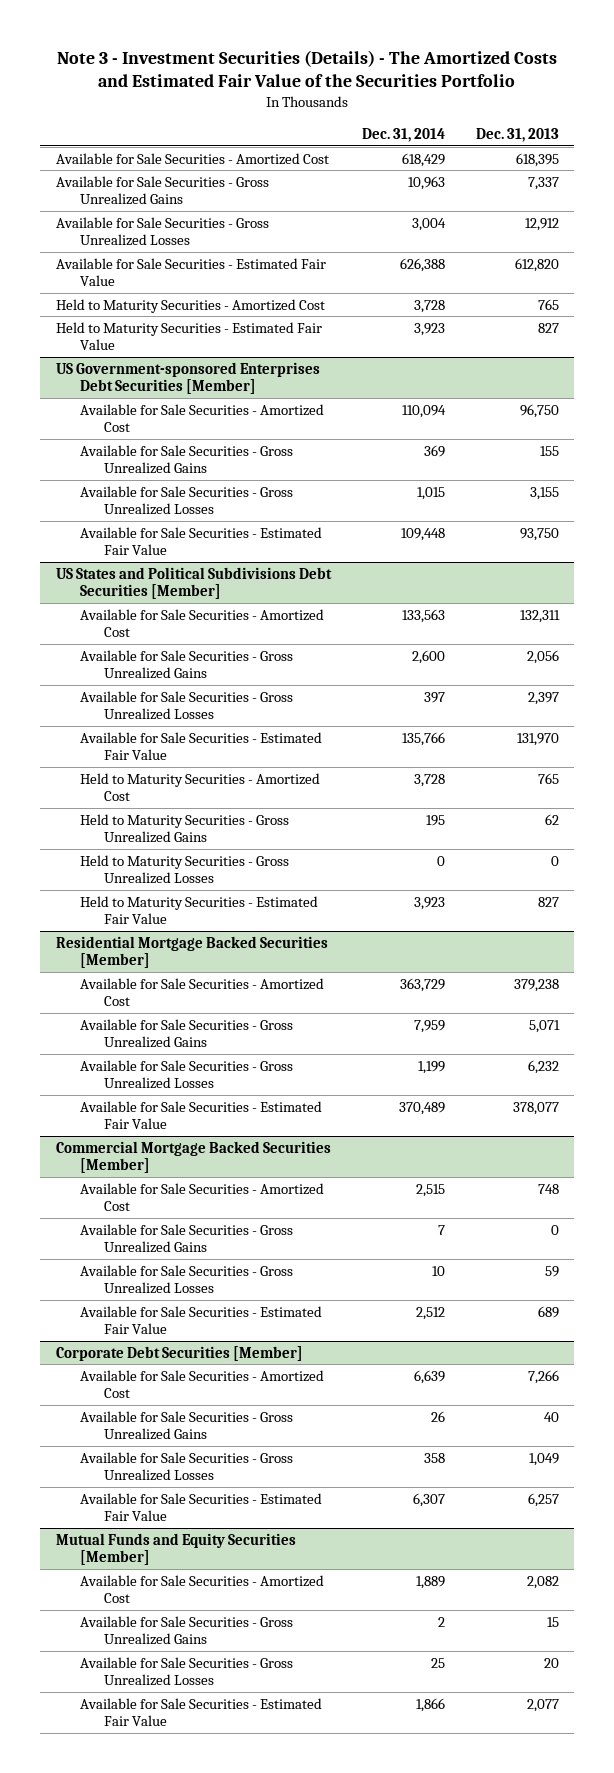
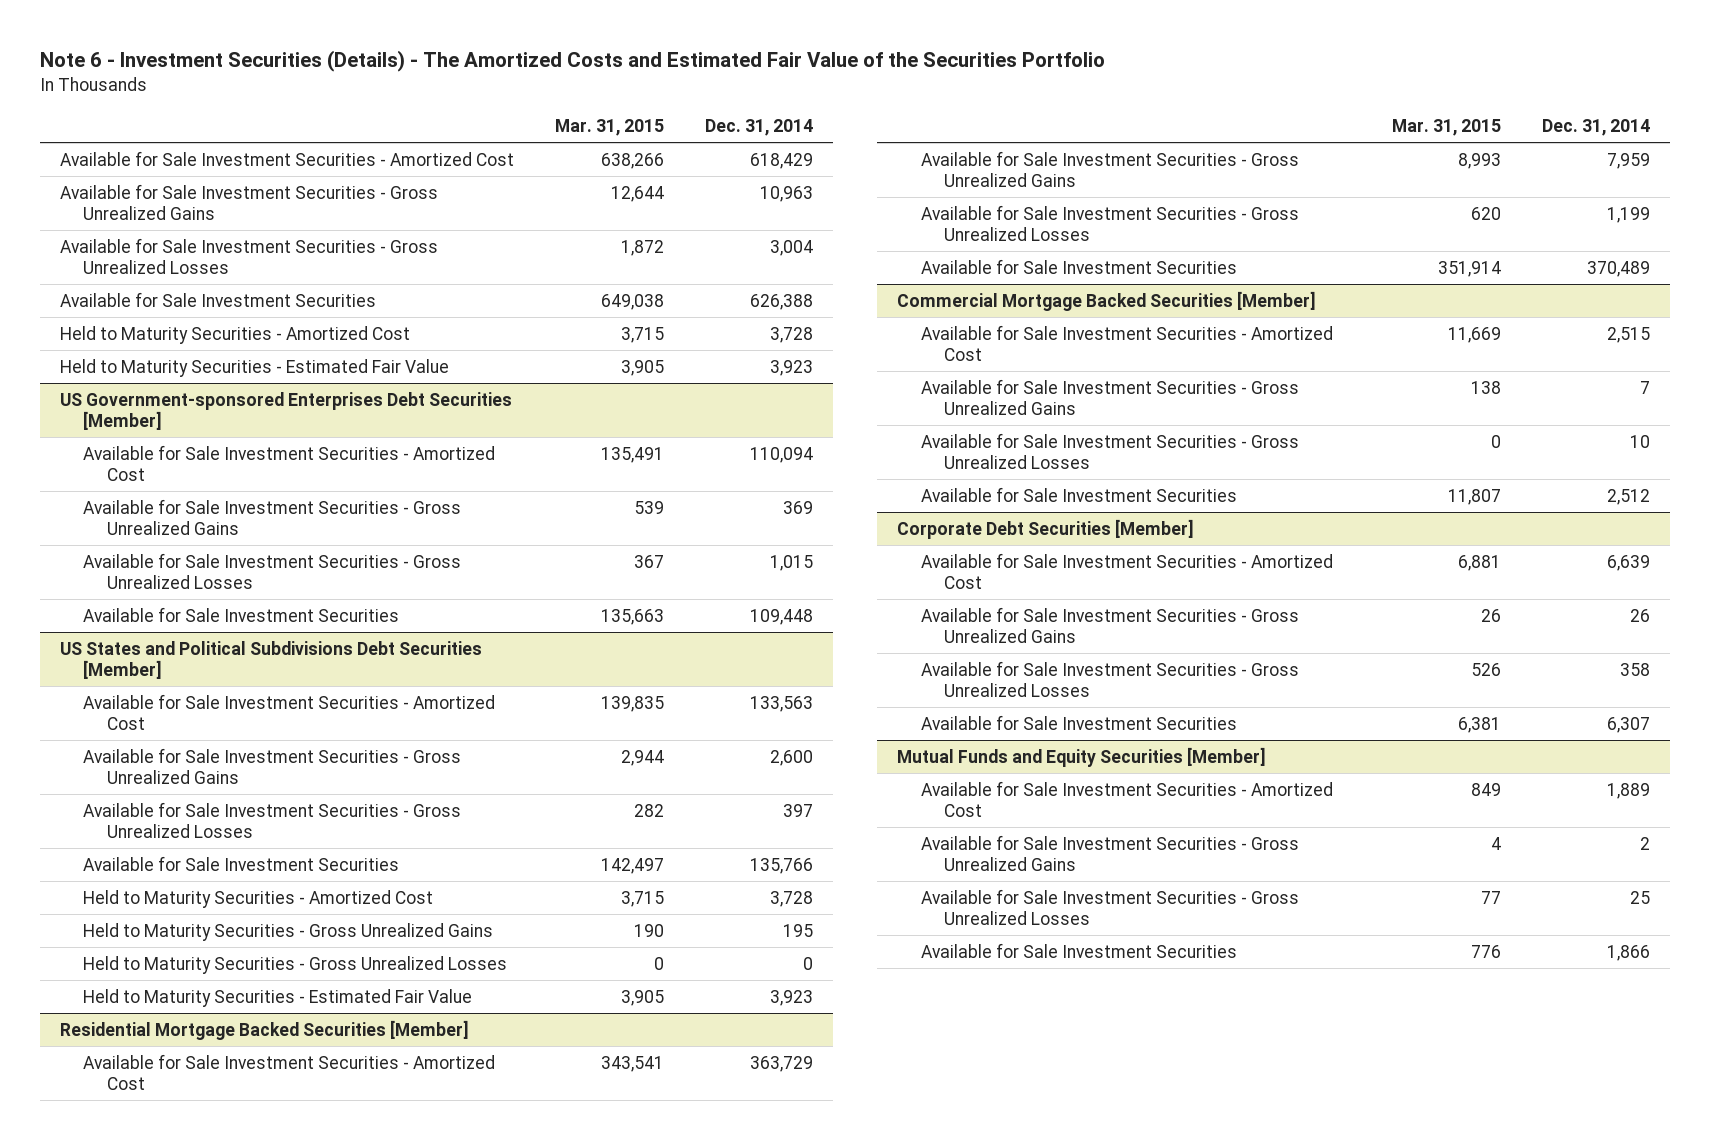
- Note 3 - Investment Securities (Details) - The Amortized Costs and Estimated Fair Value of the Securities Portfolio
+ Note 6 - Investment Securities (Details) - The Amortized Costs and Estimated Fair Value of the Securities Portfolio
- | Dec. 31, 2014 | Dec. 31, 2013
+ | Mar. 31, 2015 | Dec. 31, 2014
- Available for Sale Securities - Amortized Cost | 618,429 | 618,395
- Available for Sale Securities - Gross Unrealized Gains | 10,963 | 7,337
- Available for Sale Securities - Gross Unrealized Losses | 3,004 | 12,912
- Available for Sale Securities - Estimated Fair Value | 626,388 | 612,820
+ Available for Sale Investment Securities - Amortized Cost | 638,266 | 618,429
+ Available for Sale Investment Securities - Gross Unrealized Gains | 12,644 | 10,963
+ Available for Sale Investment Securities - Gross Unrealized Losses | 1,872 | 3,004
+ Available for Sale Investment Securities | 649,038 | 626,388
@ US Government-sponsored Enterprises Debt Securities [Member]
- Available for Sale Securities - Amortized Cost | 110,094 | 96,750
- Available for Sale Securities - Gross Unrealized Gains | 369 | 155
- Available for Sale Securities - Gross Unrealized Losses | 1,015 | 3,155
- Available for Sale Securities - Estimated Fair Value | 109,448 | 93,750
+ Available for Sale Investment Securities - Amortized Cost | 135,491 | 110,094
+ Available for Sale Investment Securities - Gross Unrealized Gains | 539 | 369
+ Available for Sale Investment Securities - Gross Unrealized Losses | 367 | 1,015
+ Available for Sale Investment Securities | 135,663 | 109,448
@ US States and Political Subdivisions Debt Securities [Member]
- Available for Sale Securities - Amortized Cost | 133,563 | 132,311
- Available for Sale Securities - Gross Unrealized Gains | 2,600 | 2,056
- Available for Sale Securities - Gross Unrealized Losses | 397 | 2,397
- Available for Sale Securities - Estimated Fair Value | 135,766 | 131,970
+ Available for Sale Investment Securities - Amortized Cost | 139,835 | 133,563
+ Available for Sale Investment Securities - Gross Unrealized Gains | 2,944 | 2,600
+ Available for Sale Investment Securities - Gross Unrealized Losses | 282 | 397
+ Available for Sale Investment Securities | 142,497 | 135,766
@ Residential Mortgage Backed Securities [Member]
- Available for Sale Securities - Amortized Cost | 363,729 | 379,238
- Available for Sale Securities - Gross Unrealized Gains | 7,959 | 5,071
- Available for Sale Securities - Gross Unrealized Losses | 1,199 | 6,232
- Available for Sale Securities - Estimated Fair Value | 370,489 | 378,077
+ Available for Sale Investment Securities - Amortized Cost | 343,541 | 363,729
+ Available for Sale Investment Securities - Gross Unrealized Gains | 8,993 | 7,959
+ Available for Sale Investment Securities - Gross Unrealized Losses | 620 | 1,199
+ Available for Sale Investment Securities | 351,914 | 370,489
@ Commercial Mortgage Backed Securities [Member]
- Available for Sale Securities - Amortized Cost | 2,515 | 748
- Available for Sale Securities - Gross Unrealized Gains | 7 | 0
- Available for Sale Securities - Gross Unrealized Losses | 10 | 59
- Available for Sale Securities - Estimated Fair Value | 2,512 | 689
+ Available for Sale Investment Securities - Amortized Cost | 11,669 | 2,515
+ Available for Sale Investment Securities - Gross Unrealized Gains | 138 | 7
+ Available for Sale Investment Securities - Gross Unrealized Losses | 0 | 10
+ Available for Sale Investment Securities | 11,807 | 2,512
@ Corporate Debt Securities [Member]
- Available for Sale Securities - Amortized Cost | 6,639 | 7,266
- Available for Sale Securities - Gross Unrealized Gains | 26 | 40
- Available for Sale Securities - Gross Unrealized Losses | 358 | 1,049
- Available for Sale Securities - Estimated Fair Value | 6,307 | 6,257
+ Available for Sale Investment Securities - Amortized Cost | 6,881 | 6,639
+ Available for Sale Investment Securities - Gross Unrealized Gains | 26 | 26
+ Available for Sale Investment Securities - Gross Unrealized Losses | 526 | 358
+ Available for Sale Investment Securities | 6,381 | 6,307
@ Mutual Funds and Equity Securities [Member]
- Available for Sale Securities - Amortized Cost | 1,889 | 2,082
- Available for Sale Securities - Gross Unrealized Gains | 2 | 15
- Available for Sale Securities - Gross Unrealized Losses | 25 | 20
- Available for Sale Securities - Estimated Fair Value | 1,866 | 2,077
+ Available for Sale Investment Securities - Amortized Cost | 849 | 1,889
+ Available for Sale Investment Securities - Gross Unrealized Gains | 4 | 2
+ Available for Sale Investment Securities - Gross Unrealized Losses | 77 | 25
+ Available for Sale Investment Securities | 776 | 1,866

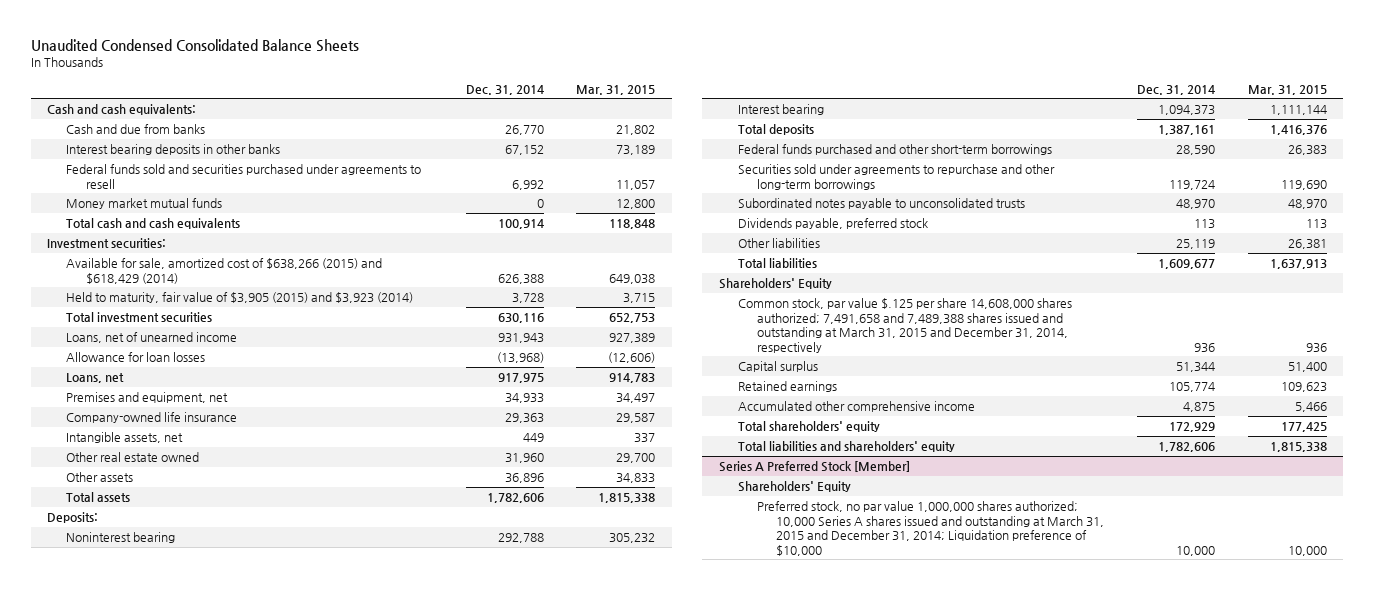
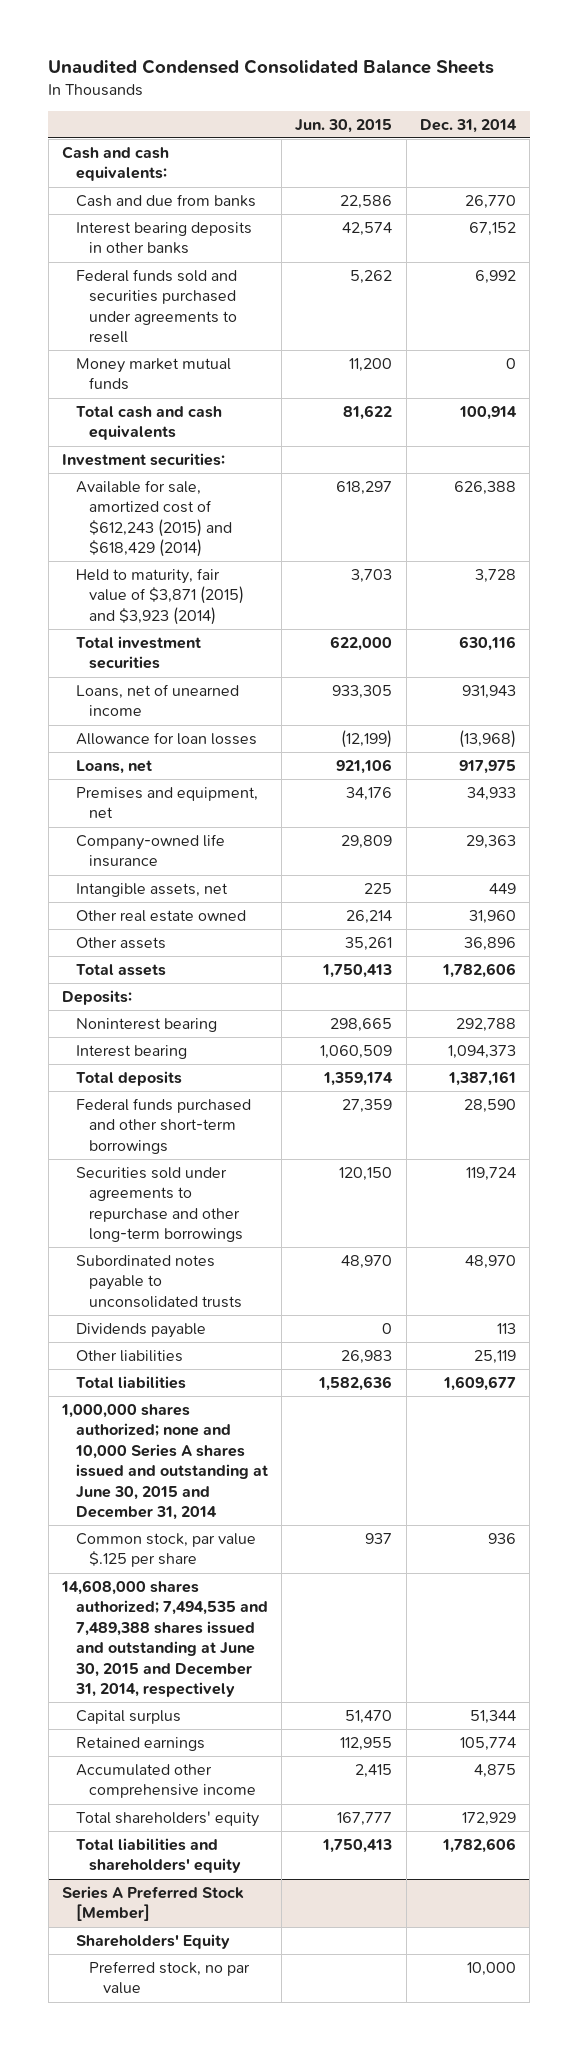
- | Dec. 31, 2014 | Mar. 31, 2015
+ | Jun. 30, 2015 | Dec. 31, 2014
- Available for sale, amortized cost of $638,266 (2015) and $618,429 (2014) | 626,388 | 649,038
- Held to maturity, fair value of $3,905 (2015) and $3,923 (2014) | 3,728 | 3,715
+ Available for sale, amortized cost of $612,243 (2015) and $618,429 (2014) | 618,297 | 626,388
+ Held to maturity, fair value of $3,871 (2015) and $3,923 (2014) | 3,703 | 3,728
- Dividends payable, preferred stock | 113 | 113
+ Dividends payable | 0 | 113
- Shareholders' Equity
- Common stock, par value $.125 per share 14,608,000 shares authorized; 7,491,658 and 7,489,388 shares issued and outstanding at March 31, 2015 and December 31, 2014, respectively | 936 | 936
+ 1,000,000 shares authorized; none and 10,000 Series A shares issued and outstanding at June 30, 2015 and December 31, 2014
+ Common stock, par value $.125 per share | 937 | 936
+ 14,608,000 shares authorized; 7,494,535 and 7,489,388 shares issued and outstanding at June 30, 2015 and December 31, 2014, respectively
@ Series A Preferred Stock [Member]
- Preferred stock, no par value 1,000,000 shares authorized; 10,000 Series A shares issued and outstanding at March 31, 2015 and December 31, 2014; Liquidation preference of $10,000 | 10,000 | 10,000
+ Preferred stock, no par value | | 10,000

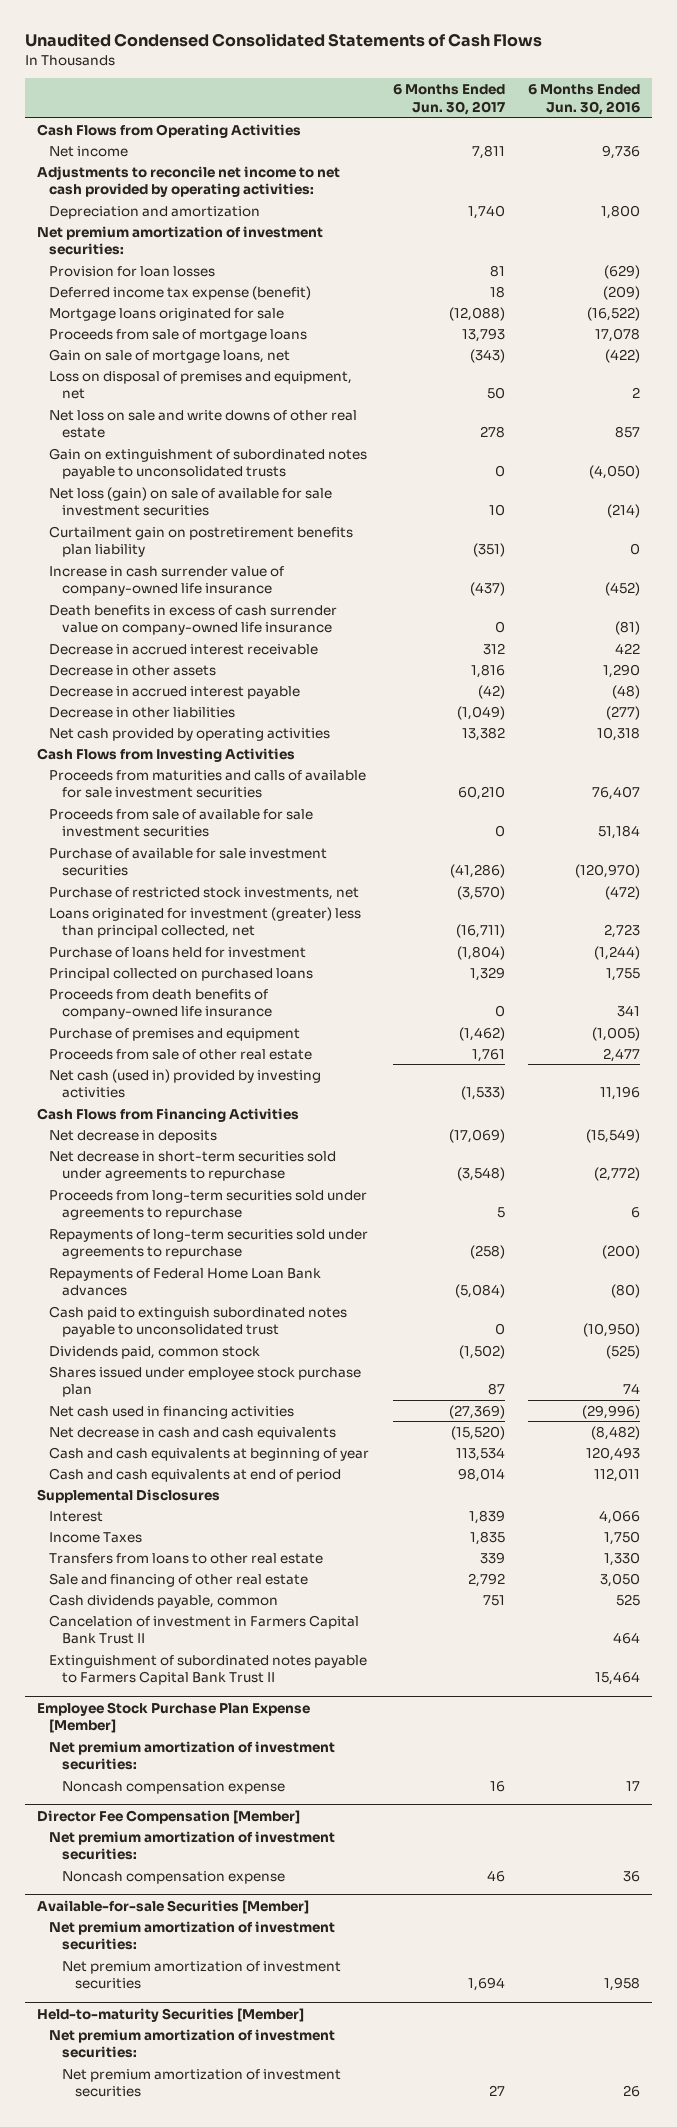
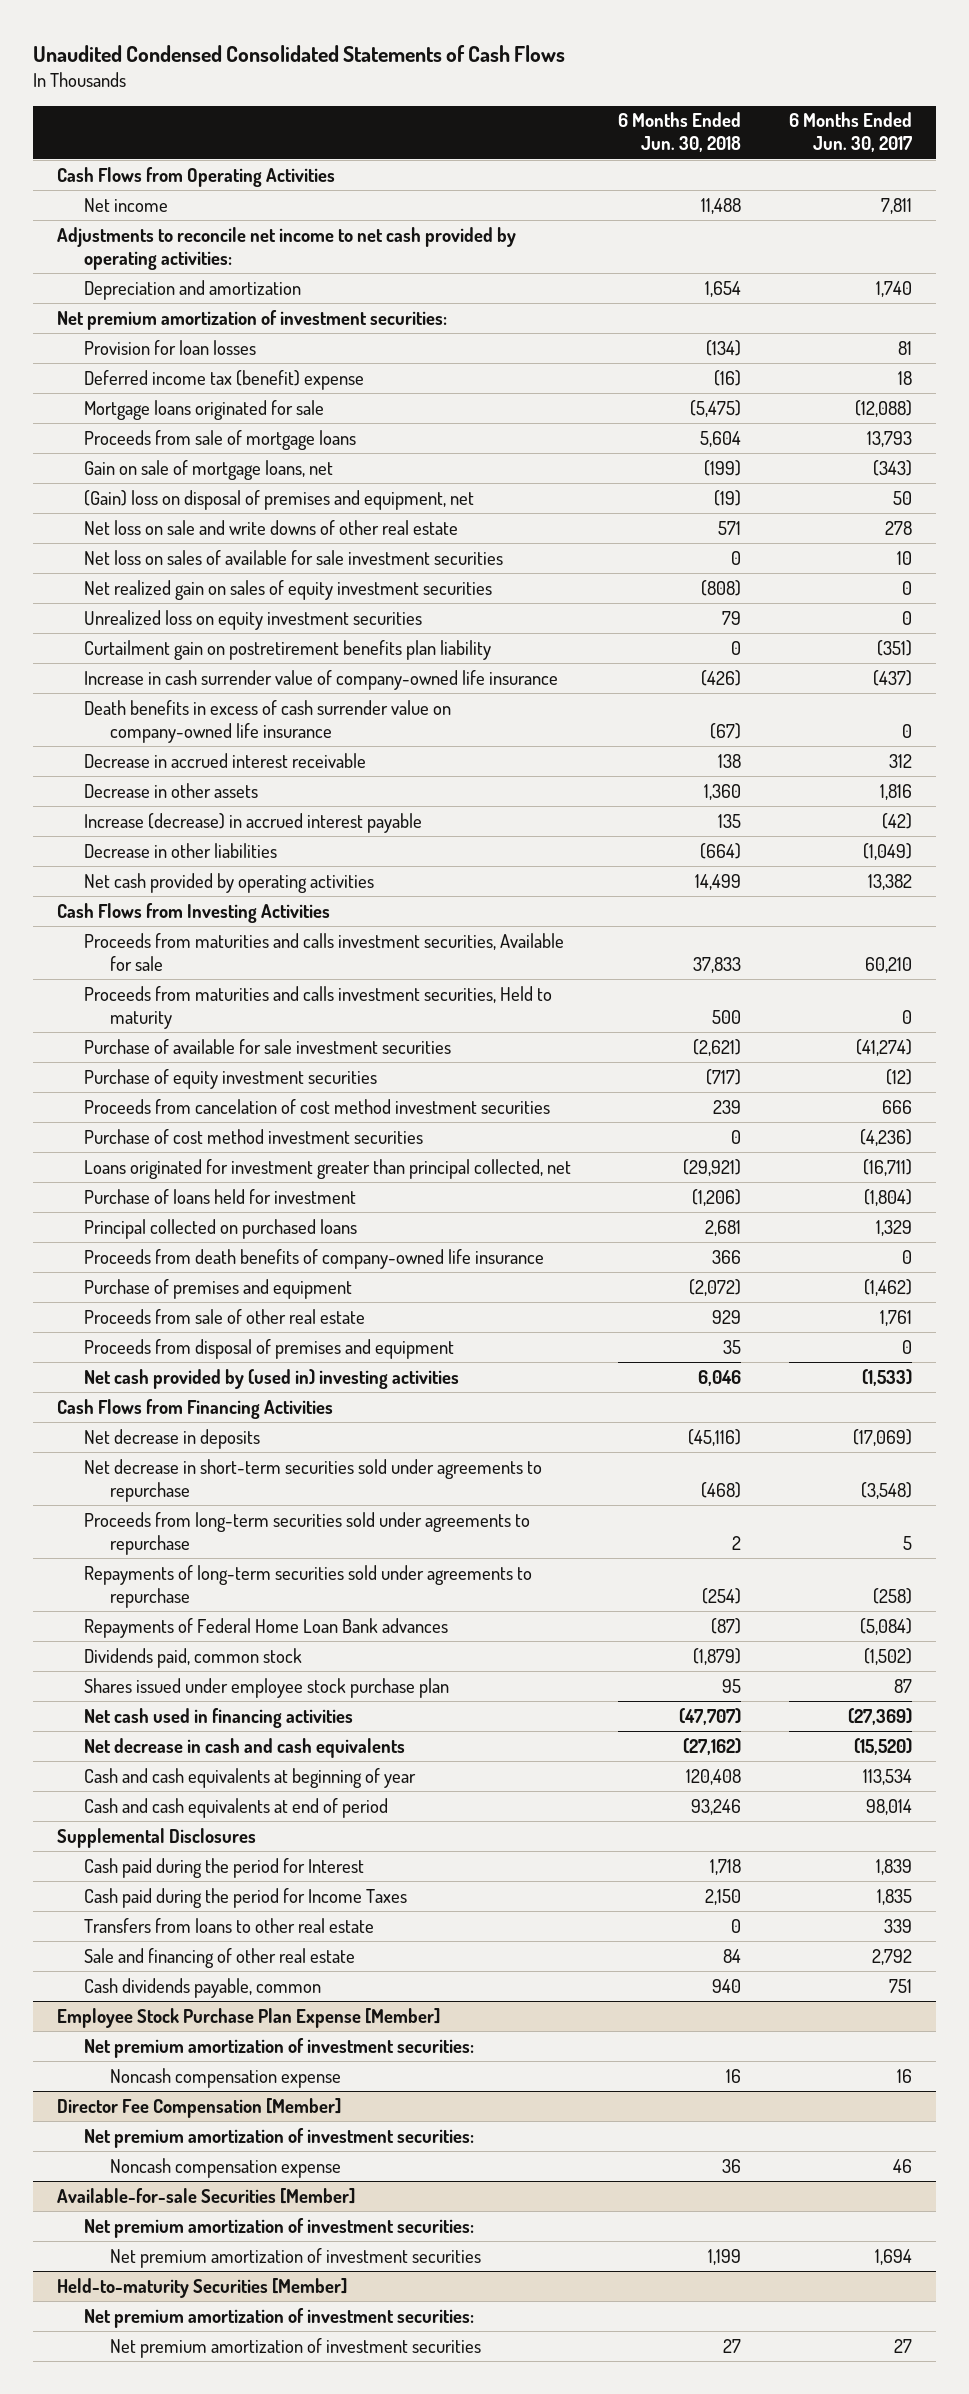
- | 6 Months Ended Jun. 30, 2017 | 6 Months Ended Jun. 30, 2016
+ | 6 Months Ended Jun. 30, 2018 | 6 Months Ended Jun. 30, 2017
- Deferred income tax expense (benefit) | 18 | (209)
+ Deferred income tax (benefit) expense | (16) | 18
- Loss on disposal of premises and equipment, net | 50 | 2
+ (Gain) loss on disposal of premises and equipment, net | (19) | 50
- Gain on extinguishment of subordinated notes payable to unconsolidated trusts | 0 | (4,050)
- Net loss (gain) on sale of available for sale investment securities | 10 | (214)
+ Net loss on sales of available for sale investment securities | 0 | 10
+ Net realized gain on sales of equity investment securities | (808) | 0
+ Unrealized loss on equity investment securities | 79 | 0
- Decrease in accrued interest payable | (42) | (48)
+ Increase (decrease) in accrued interest payable | 135 | (42)
- Proceeds from maturities and calls of available for sale investment securities | 60,210 | 76,407
- Proceeds from sale of available for sale investment securities | 0 | 51,184
- Purchase of available for sale investment securities | (41,286) | (120,970)
- Purchase of restricted stock investments, net | (3,570) | (472)
- Loans originated for investment (greater) less than principal collected, net | (16,711) | 2,723
+ Proceeds from maturities and calls investment securities, Available for sale | 37,833 | 60,210
+ Proceeds from maturities and calls investment securities, Held to maturity | 500 | 0
+ Purchase of available for sale investment securities | (2,621) | (41,274)
+ Purchase of equity investment securities | (717) | (12)
+ Proceeds from cancelation of cost method investment securities | 239 | 666
+ Purchase of cost method investment securities | 0 | (4,236)
+ Loans originated for investment greater than principal collected, net | (29,921) | (16,711)
- Net cash (used in) provided by investing activities | (1,533) | 11,196
+ Proceeds from disposal of premises and equipment | 35 | 0
+ Net cash provided by (used in) investing activities | 6,046 | (1,533)
- Cash paid to extinguish subordinated notes payable to unconsolidated trust | 0 | (10,950)
- Interest | 1,839 | 4,066
- Income Taxes | 1,835 | 1,750
+ Cash paid during the period for Interest | 1,718 | 1,839
+ Cash paid during the period for Income Taxes | 2,150 | 1,835
- Cancelation of investment in Farmers Capital Bank Trust II | | 464
- Extinguishment of subordinated notes payable to Farmers Capital Bank Trust II | | 15,464

